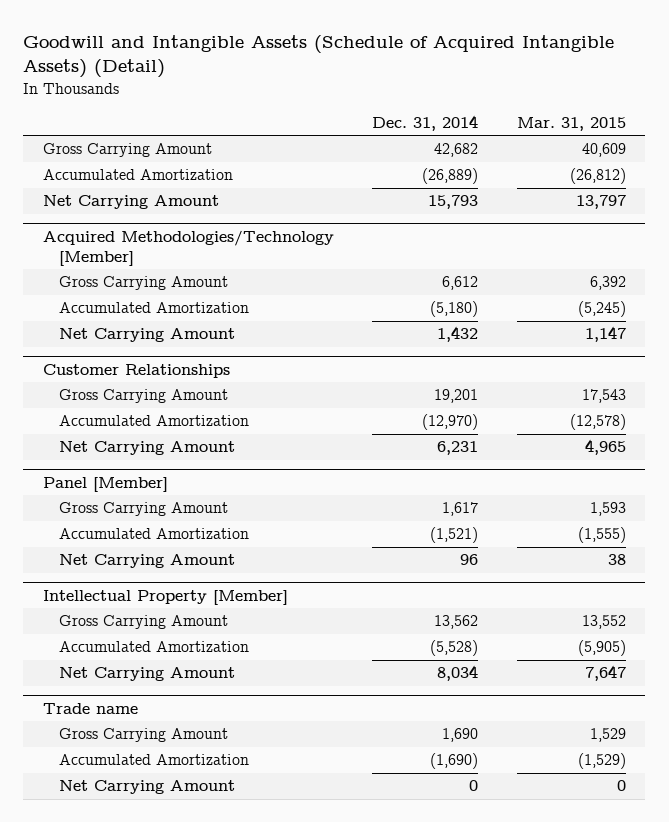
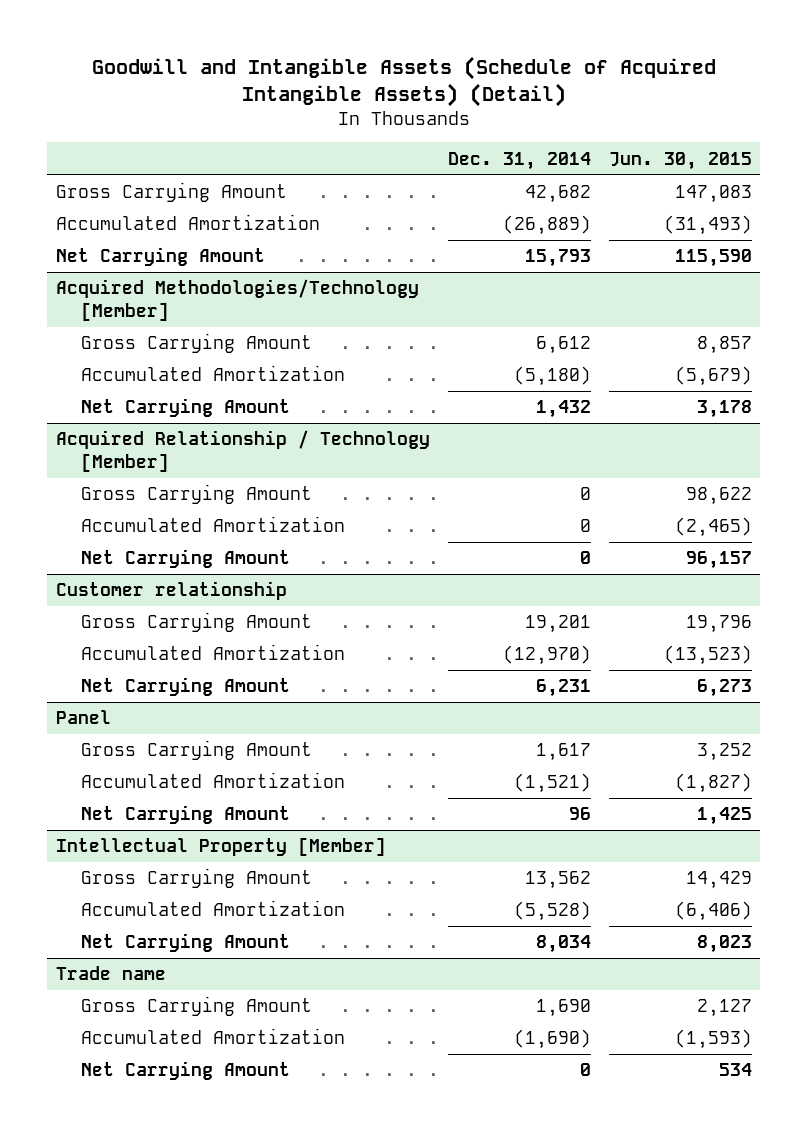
- | Dec. 31, 2014 | Mar. 31, 2015
+ | Dec. 31, 2014 | Jun. 30, 2015
- Customer Relationships
+ Acquired Relationship / Technology [Member]
+ Gross Carrying Amount | 0 | 98,622
+ Accumulated Amortization | 0 | (2,465)
+ Net Carrying Amount | 0 | 96,157
+ Customer relationship
- Panel [Member]
+ Panel

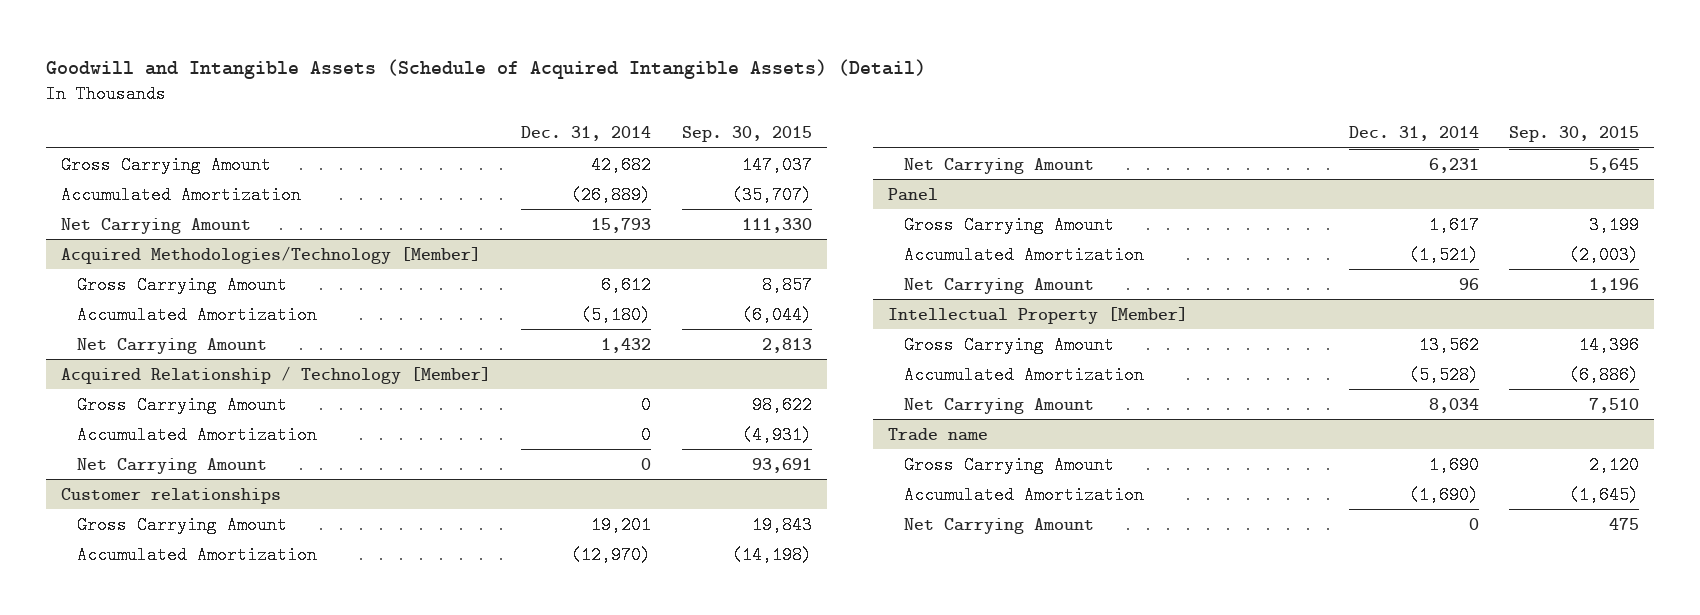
- | Dec. 31, 2014 | Jun. 30, 2015
+ | Dec. 31, 2014 | Sep. 30, 2015
- Customer relationship
+ Customer relationships

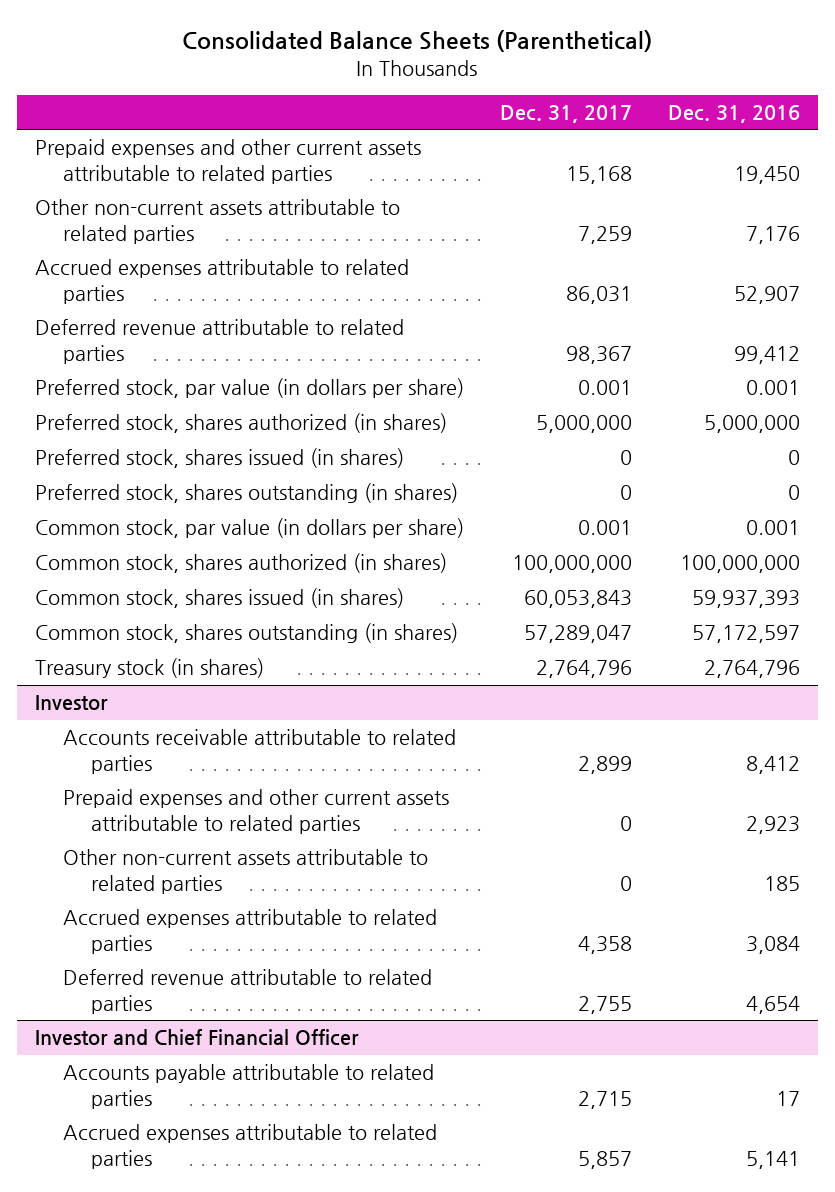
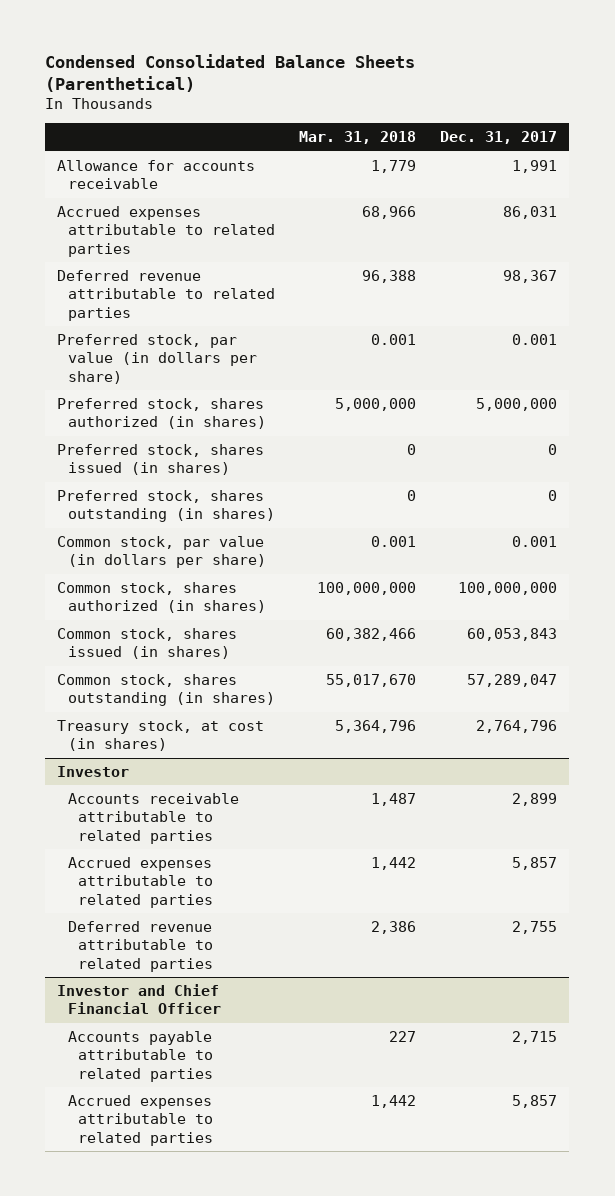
- Consolidated Balance Sheets (Parenthetical)
+ Condensed Consolidated Balance Sheets (Parenthetical)
- | Dec. 31, 2017 | Dec. 31, 2016
+ | Mar. 31, 2018 | Dec. 31, 2017
- Prepaid expenses and other current assets attributable to related parties | 15,168 | 19,450
- Other non-current assets attributable to related parties | 7,259 | 7,176
+ Allowance for accounts receivable | 1,779 | 1,991
- Treasury stock (in shares) | 2,764,796 | 2,764,796
+ Treasury stock, at cost (in shares) | 5,364,796 | 2,764,796
@ Investor
- Prepaid expenses and other current assets attributable to related parties | 0 | 2,923
- Other non-current assets attributable to related parties | 0 | 185
- Accrued expenses attributable to related parties | 4,358 | 3,084
+ Accrued expenses attributable to related parties | 1,442 | 5,857

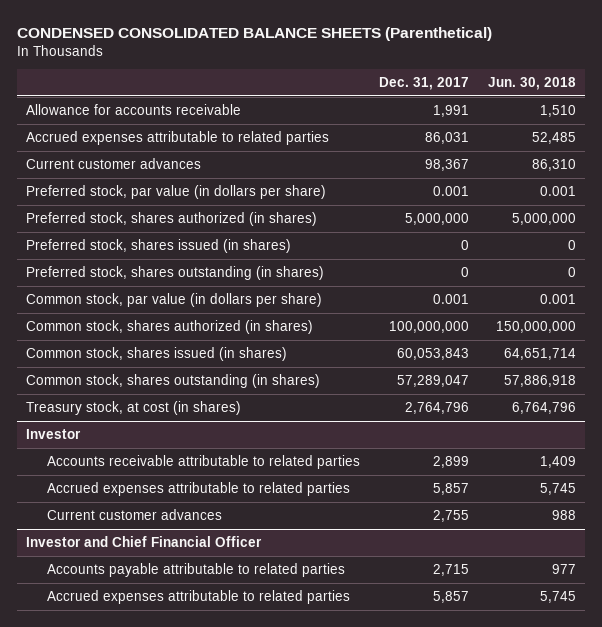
- Condensed Consolidated Balance Sheets (Parenthetical)
+ CONDENSED CONSOLIDATED BALANCE SHEETS (Parenthetical)
- | Mar. 31, 2018 | Dec. 31, 2017
+ | Dec. 31, 2017 | Jun. 30, 2018
- Deferred revenue attributable to related parties | 96,388 | 98,367
+ Current customer advances | 98,367 | 86,310
@ Investor
- Deferred revenue attributable to related parties | 2,386 | 2,755
+ Current customer advances | 2,755 | 988

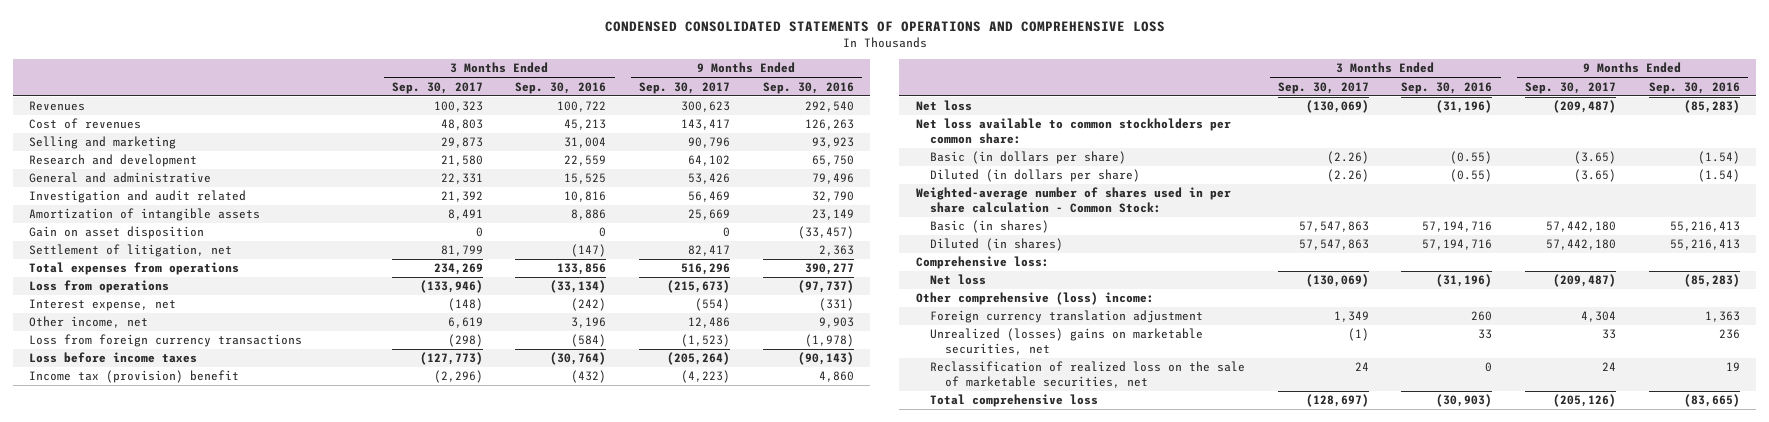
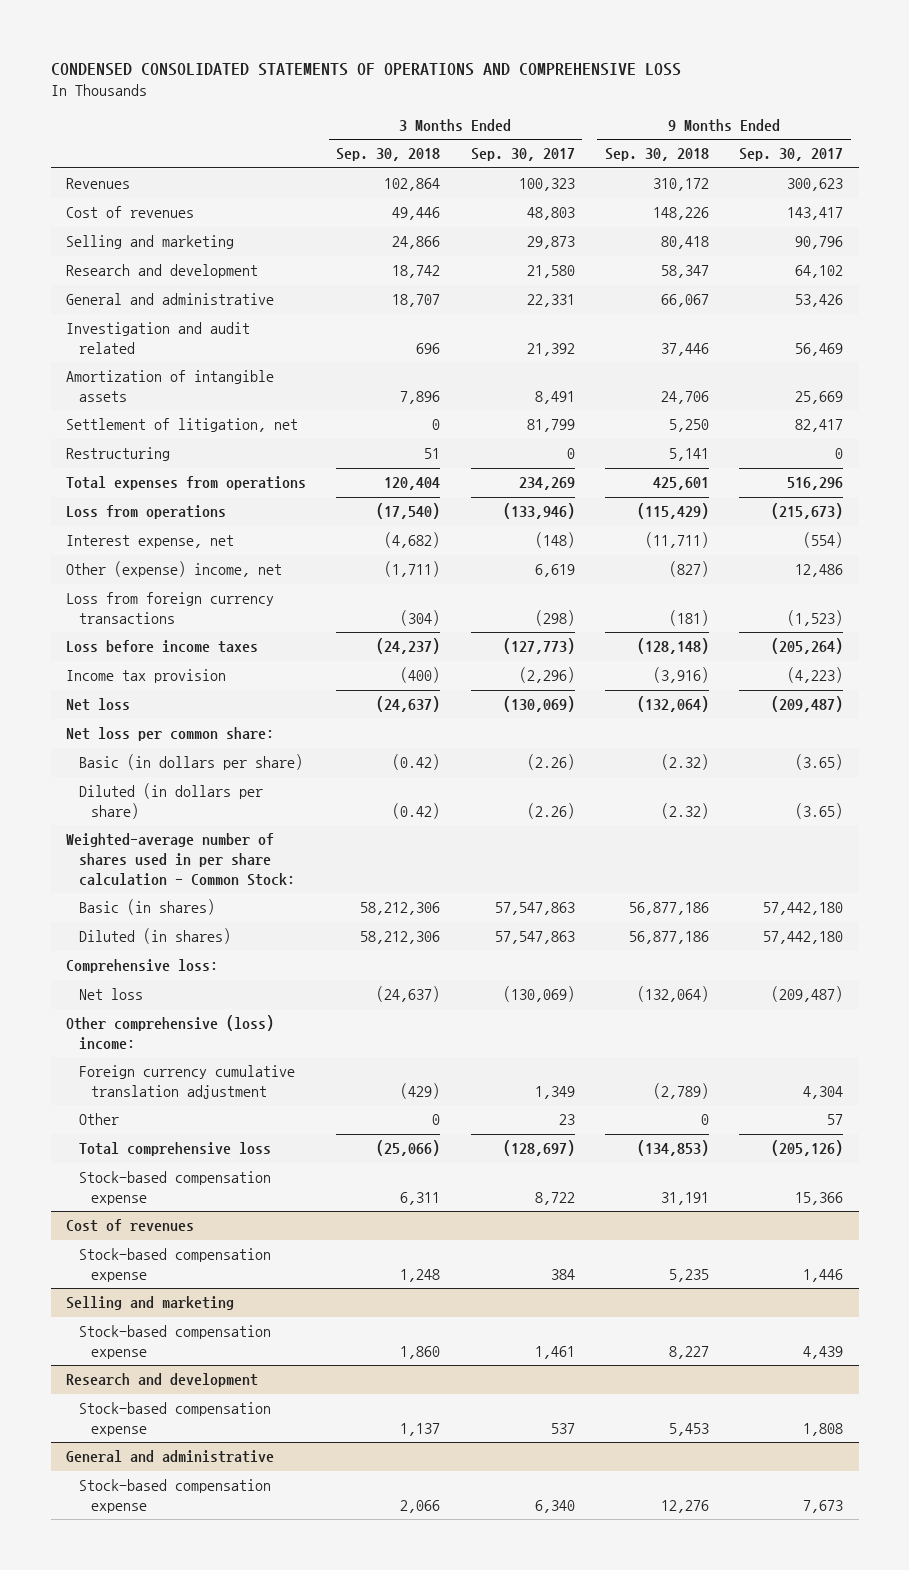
- | 3 Months Ended Sep. 30, 2017 | 3 Months Ended Sep. 30, 2016 | 9 Months Ended Sep. 30, 2017 | 9 Months Ended Sep. 30, 2016
+ | 3 Months Ended Sep. 30, 2018 | 3 Months Ended Sep. 30, 2017 | 9 Months Ended Sep. 30, 2018 | 9 Months Ended Sep. 30, 2017
- Gain on asset disposition | 0 | 0 | 0 | (33,457)
+ Restructuring | 51 | 0 | 5,141 | 0
- Other income, net | 6,619 | 3,196 | 12,486 | 9,903
+ Other (expense) income, net | (1,711) | 6,619 | (827) | 12,486
- Income tax (provision) benefit | (2,296) | (432) | (4,223) | 4,860
+ Income tax provision | (400) | (2,296) | (3,916) | (4,223)
- Net loss available to common stockholders per common share:
+ Net loss per common share:
- Foreign currency translation adjustment | 1,349 | 260 | 4,304 | 1,363
- Unrealized (losses) gains on marketable securities, net | (1) | 33 | 33 | 236
- Reclassification of realized loss on the sale of marketable securities, net | 24 | 0 | 24 | 19
+ Foreign currency cumulative translation adjustment | (429) | 1,349 | (2,789) | 4,304
+ Other | 0 | 23 | 0 | 57
+ Stock-based compensation expense | 6,311 | 8,722 | 31,191 | 15,366
+ Cost of revenues
+ Stock-based compensation expense | 1,248 | 384 | 5,235 | 1,446
+ Selling and marketing
+ Stock-based compensation expense | 1,860 | 1,461 | 8,227 | 4,439
+ Research and development
+ Stock-based compensation expense | 1,137 | 537 | 5,453 | 1,808
+ General and administrative
+ Stock-based compensation expense | 2,066 | 6,340 | 12,276 | 7,673

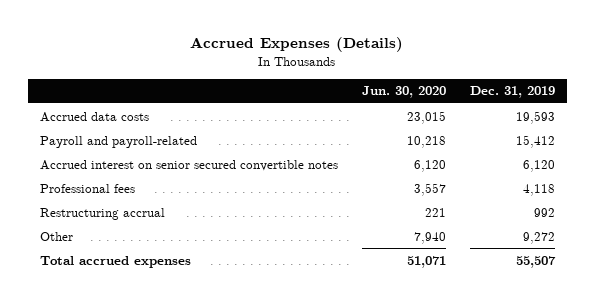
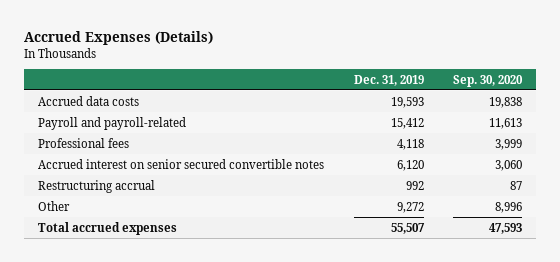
- | Jun. 30, 2020 | Dec. 31, 2019
+ | Dec. 31, 2019 | Sep. 30, 2020
moved down: Accrued interest on senior secured convertible notes | 6,120 | 3,060

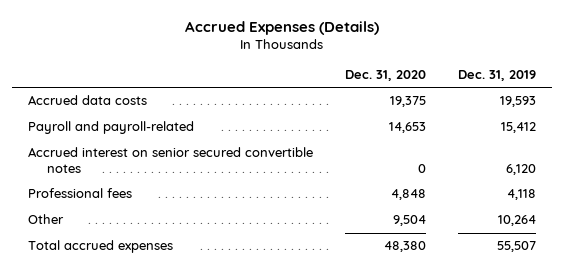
- | Dec. 31, 2019 | Sep. 30, 2020
+ | Dec. 31, 2020 | Dec. 31, 2019
- Restructuring accrual | 992 | 87
- Other | 9,272 | 8,996
moved down: Professional fees | 4,848 | 4,118
+ Other | 9,504 | 10,264

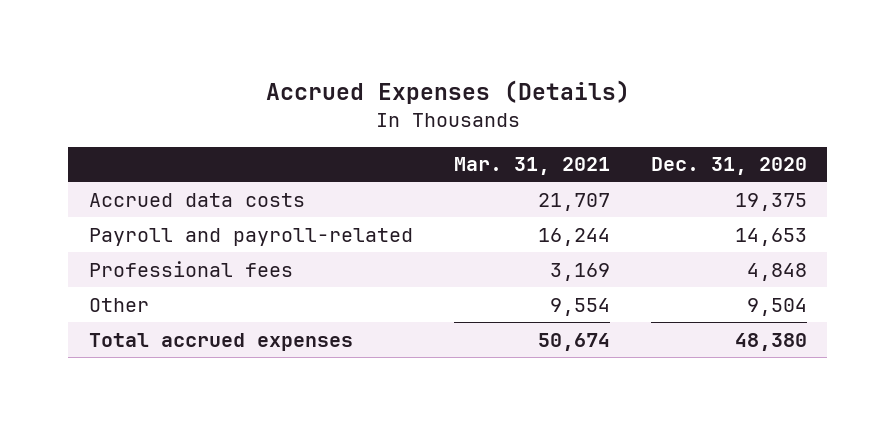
- | Dec. 31, 2020 | Dec. 31, 2019
+ | Mar. 31, 2021 | Dec. 31, 2020
- Accrued interest on senior secured convertible notes | 0 | 6,120

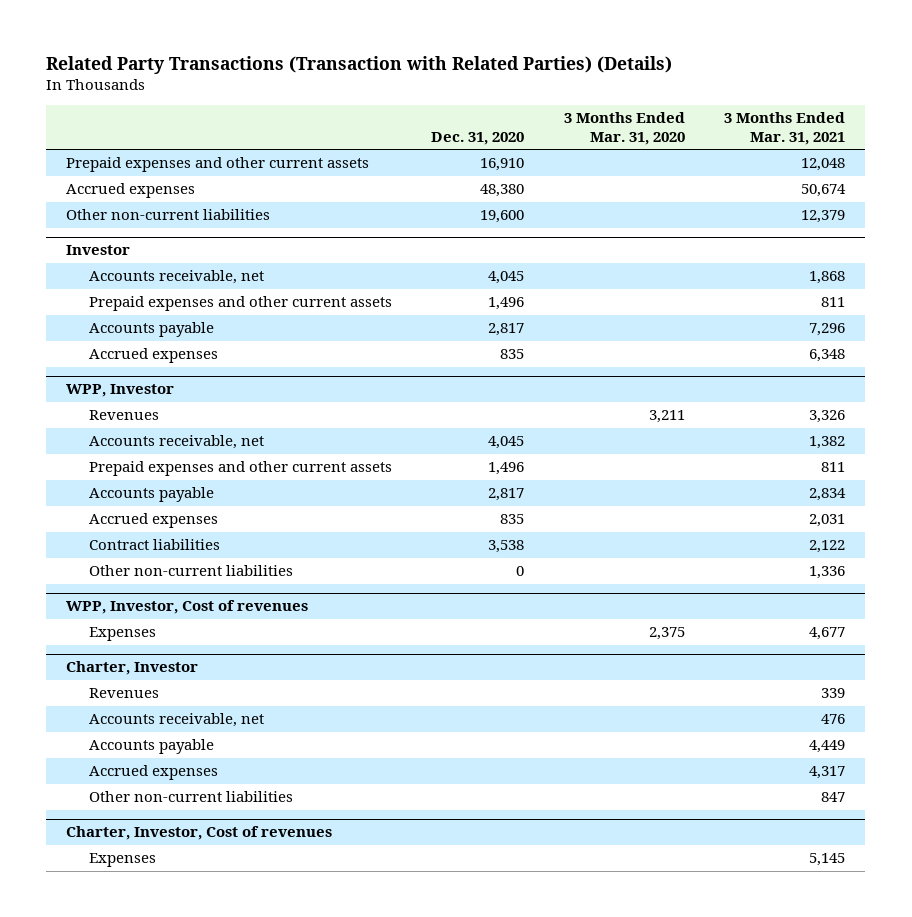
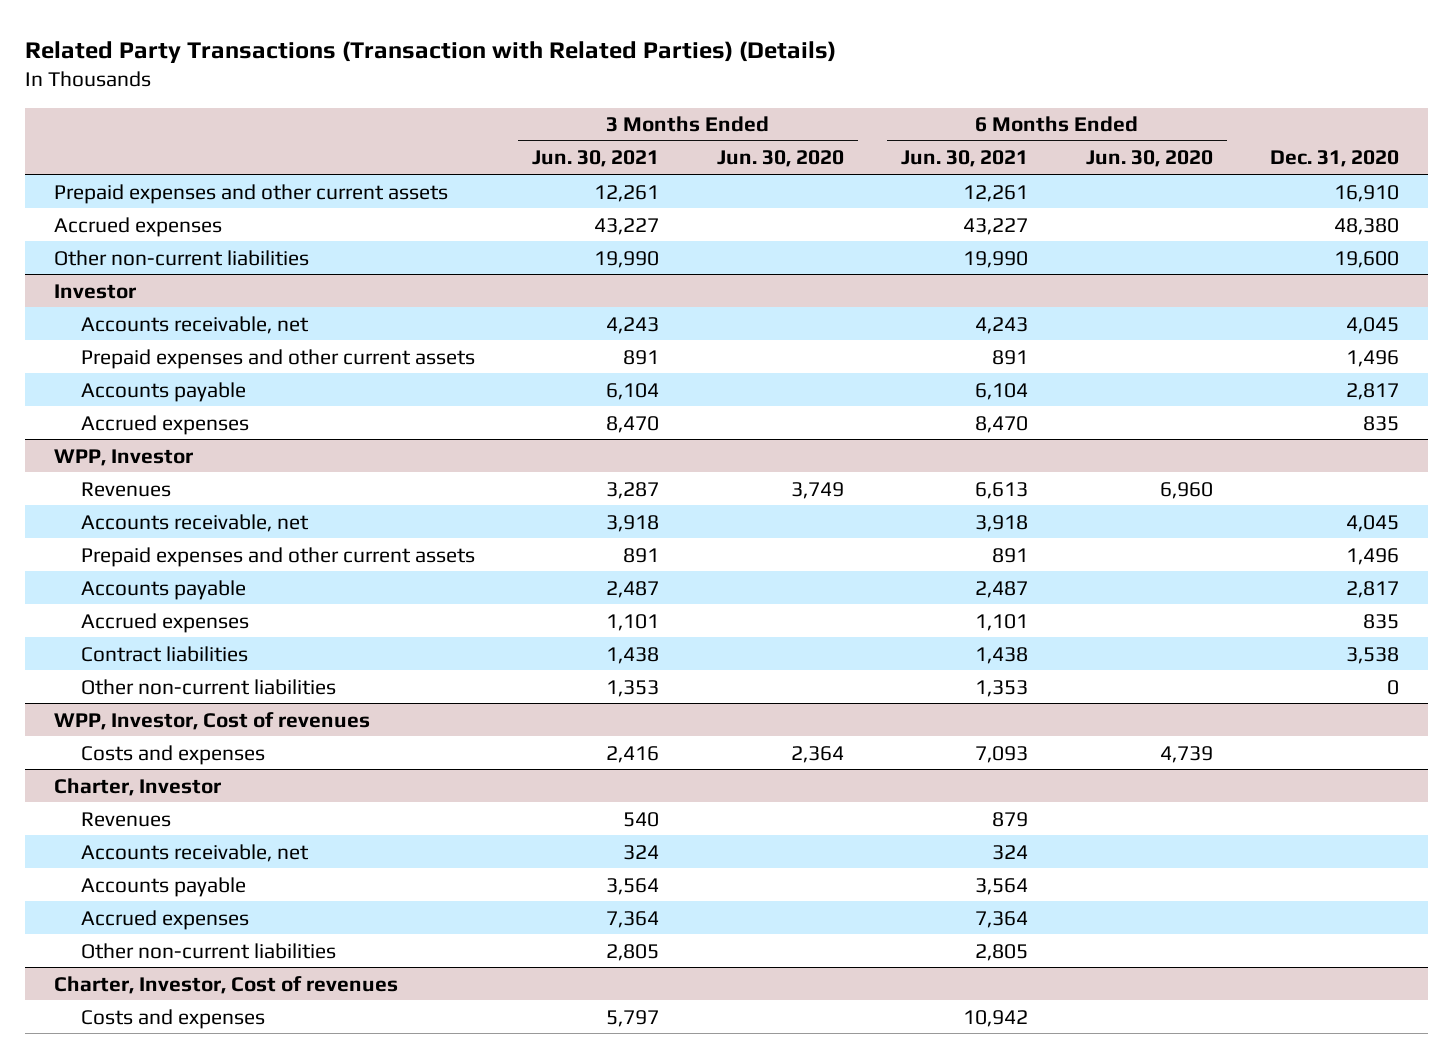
- | Dec. 31, 2020 | 3 Months Ended Mar. 31, 2020 | 3 Months Ended Mar. 31, 2021
+ | 3 Months Ended Jun. 30, 2021 | 3 Months Ended Jun. 30, 2020 | 6 Months Ended Jun. 30, 2021 | 6 Months Ended Jun. 30, 2020 | Dec. 31, 2020
@ WPP, Investor, Cost of revenues
- Expenses | | 2,375 | 4,677
+ Costs and expenses | 2,416 | 2,364 | 7,093 | 4,739 |
@ Charter, Investor, Cost of revenues
- Expenses | | | 5,145
+ Costs and expenses | 5,797 | | 10,942 | |

